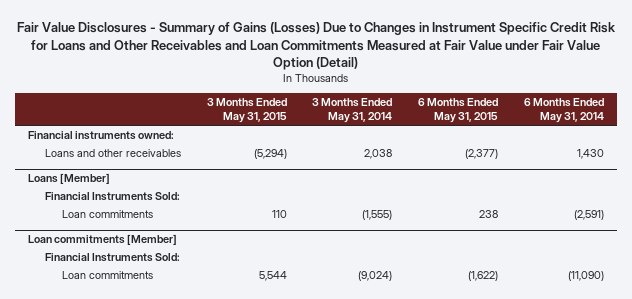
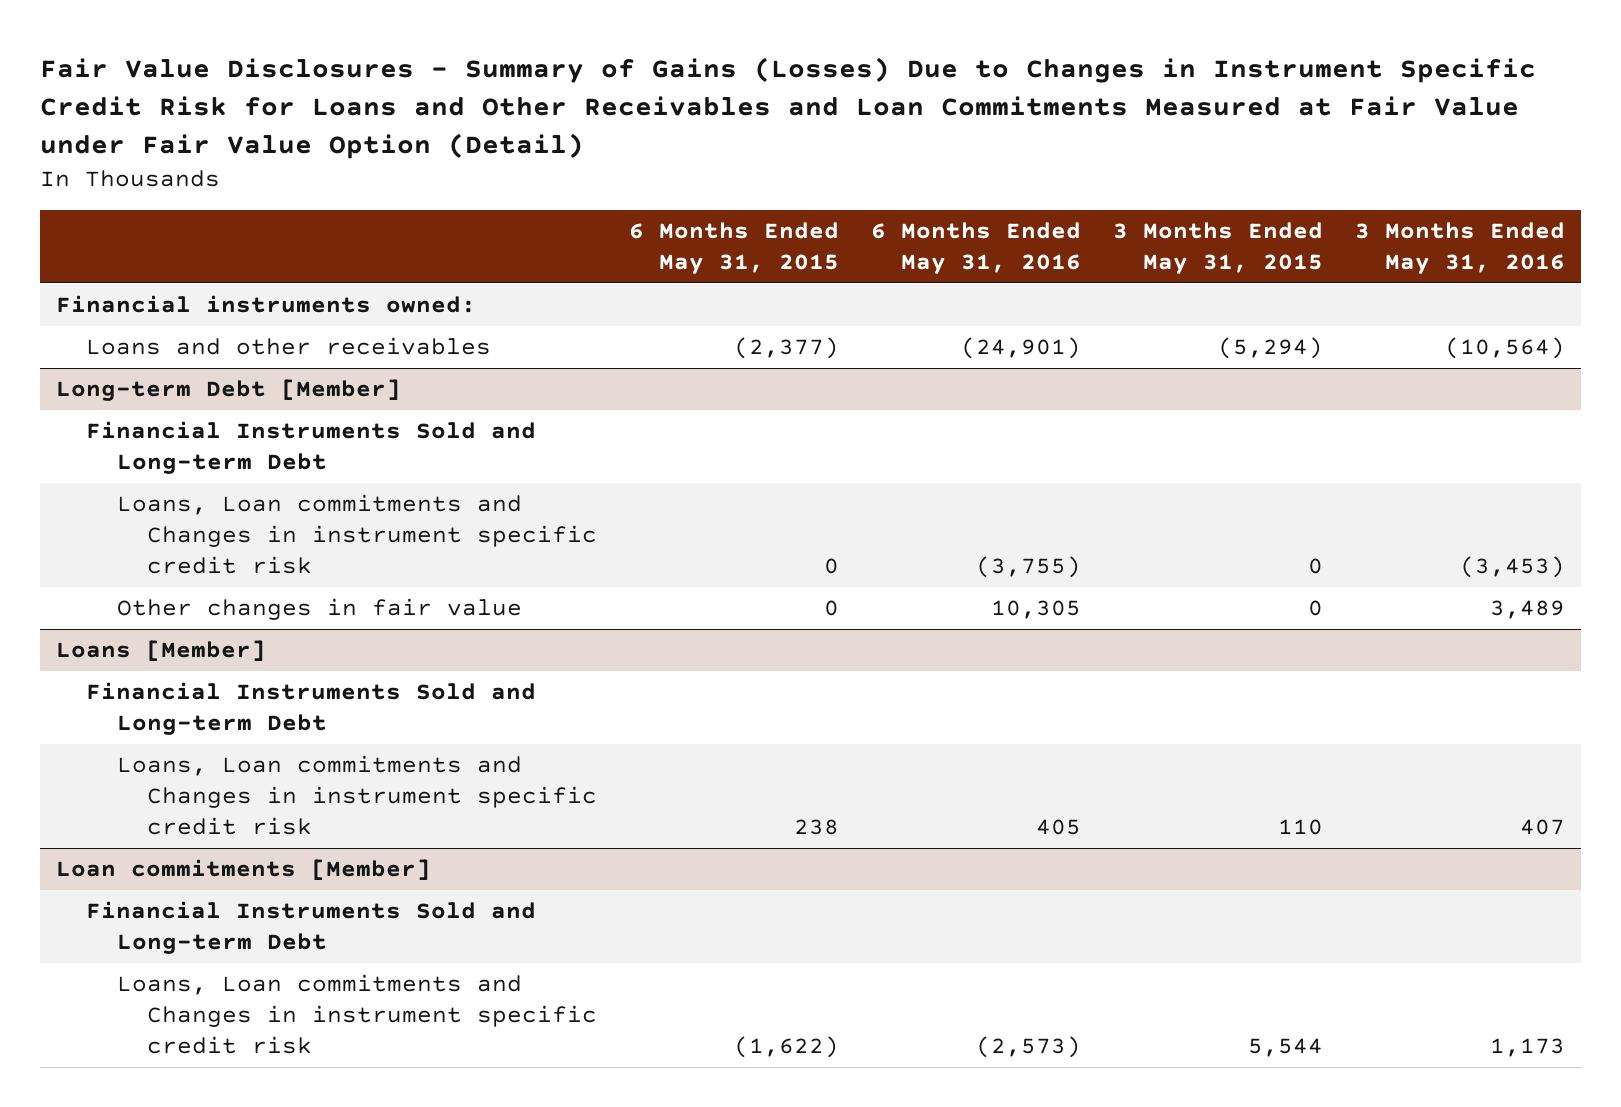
- | 3 Months Ended May 31, 2015 | 3 Months Ended May 31, 2014 | 6 Months Ended May 31, 2015 | 6 Months Ended May 31, 2014
+ | 6 Months Ended May 31, 2015 | 6 Months Ended May 31, 2016 | 3 Months Ended May 31, 2015 | 3 Months Ended May 31, 2016
+ Long-term Debt [Member]
+ Financial Instruments Sold and Long-term Debt
+ Loans, Loan commitments and Changes in instrument specific credit risk | 0 | (3,755) | 0 | (3,453)
+ Other changes in fair value | 0 | 10,305 | 0 | 3,489
@ Loans [Member]
- Financial Instruments Sold:
- Loan commitments | 110 | (1,555) | 238 | (2,591)
+ Financial Instruments Sold and Long-term Debt
+ Loans, Loan commitments and Changes in instrument specific credit risk | 238 | 405 | 110 | 407
@ Loan commitments [Member]
- Financial Instruments Sold:
- Loan commitments | 5,544 | (9,024) | (1,622) | (11,090)
+ Financial Instruments Sold and Long-term Debt
+ Loans, Loan commitments and Changes in instrument specific credit risk | (1,622) | (2,573) | 5,544 | 1,173

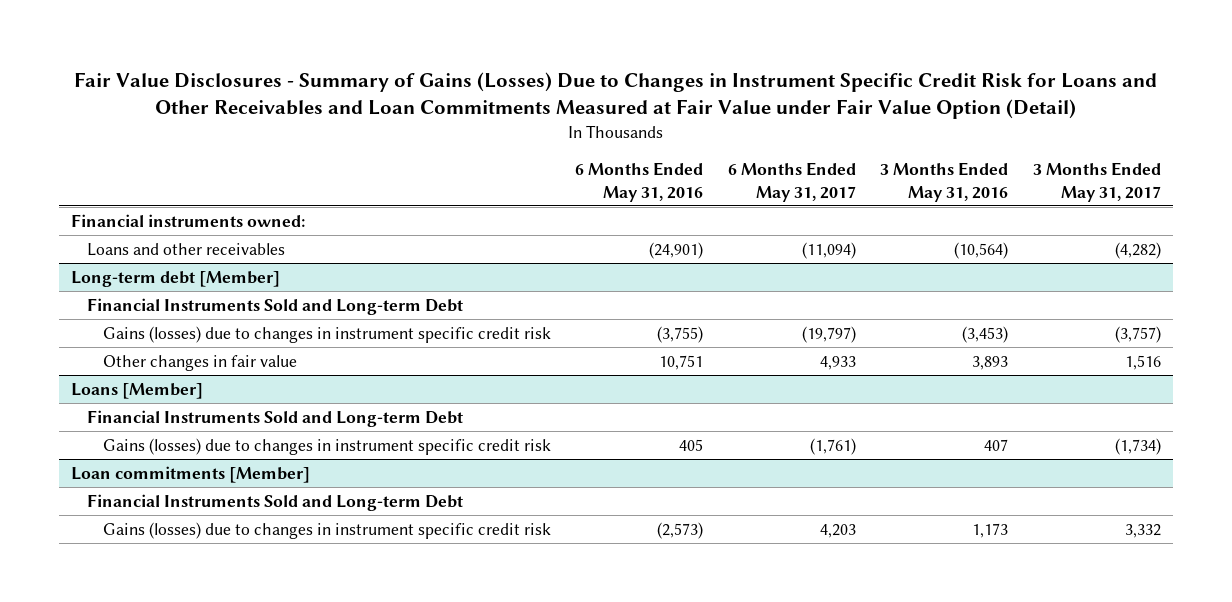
- | 6 Months Ended May 31, 2015 | 6 Months Ended May 31, 2016 | 3 Months Ended May 31, 2015 | 3 Months Ended May 31, 2016
+ | 6 Months Ended May 31, 2016 | 6 Months Ended May 31, 2017 | 3 Months Ended May 31, 2016 | 3 Months Ended May 31, 2017
- Long-term Debt [Member]
+ Long-term debt [Member]
- Loans, Loan commitments and Changes in instrument specific credit risk | 0 | (3,755) | 0 | (3,453)
- Other changes in fair value | 0 | 10,305 | 0 | 3,489
+ Gains (losses) due to changes in instrument specific credit risk | (3,755) | (19,797) | (3,453) | (3,757)
+ Other changes in fair value | 10,751 | 4,933 | 3,893 | 1,516
@ Loans [Member]
- Loans, Loan commitments and Changes in instrument specific credit risk | 238 | 405 | 110 | 407
+ Gains (losses) due to changes in instrument specific credit risk | 405 | (1,761) | 407 | (1,734)
@ Loan commitments [Member]
- Loans, Loan commitments and Changes in instrument specific credit risk | (1,622) | (2,573) | 5,544 | 1,173
+ Gains (losses) due to changes in instrument specific credit risk | (2,573) | 4,203 | 1,173 | 3,332

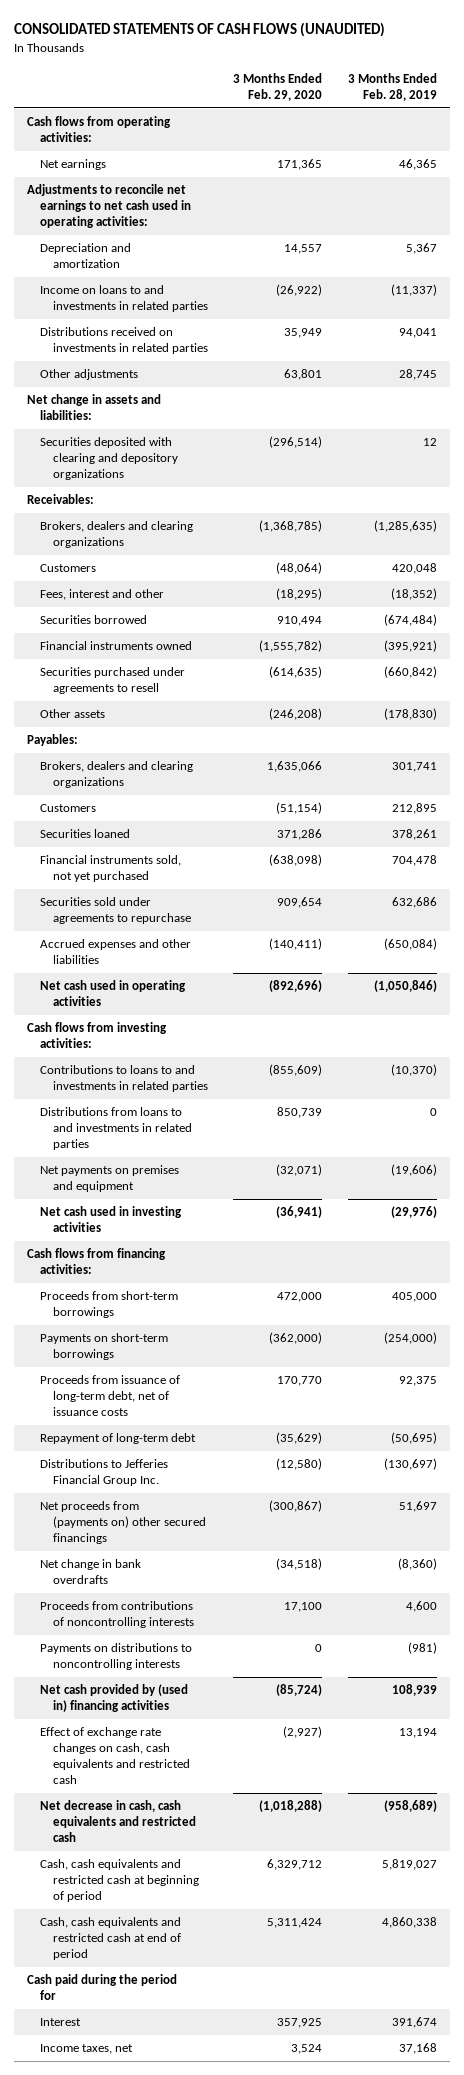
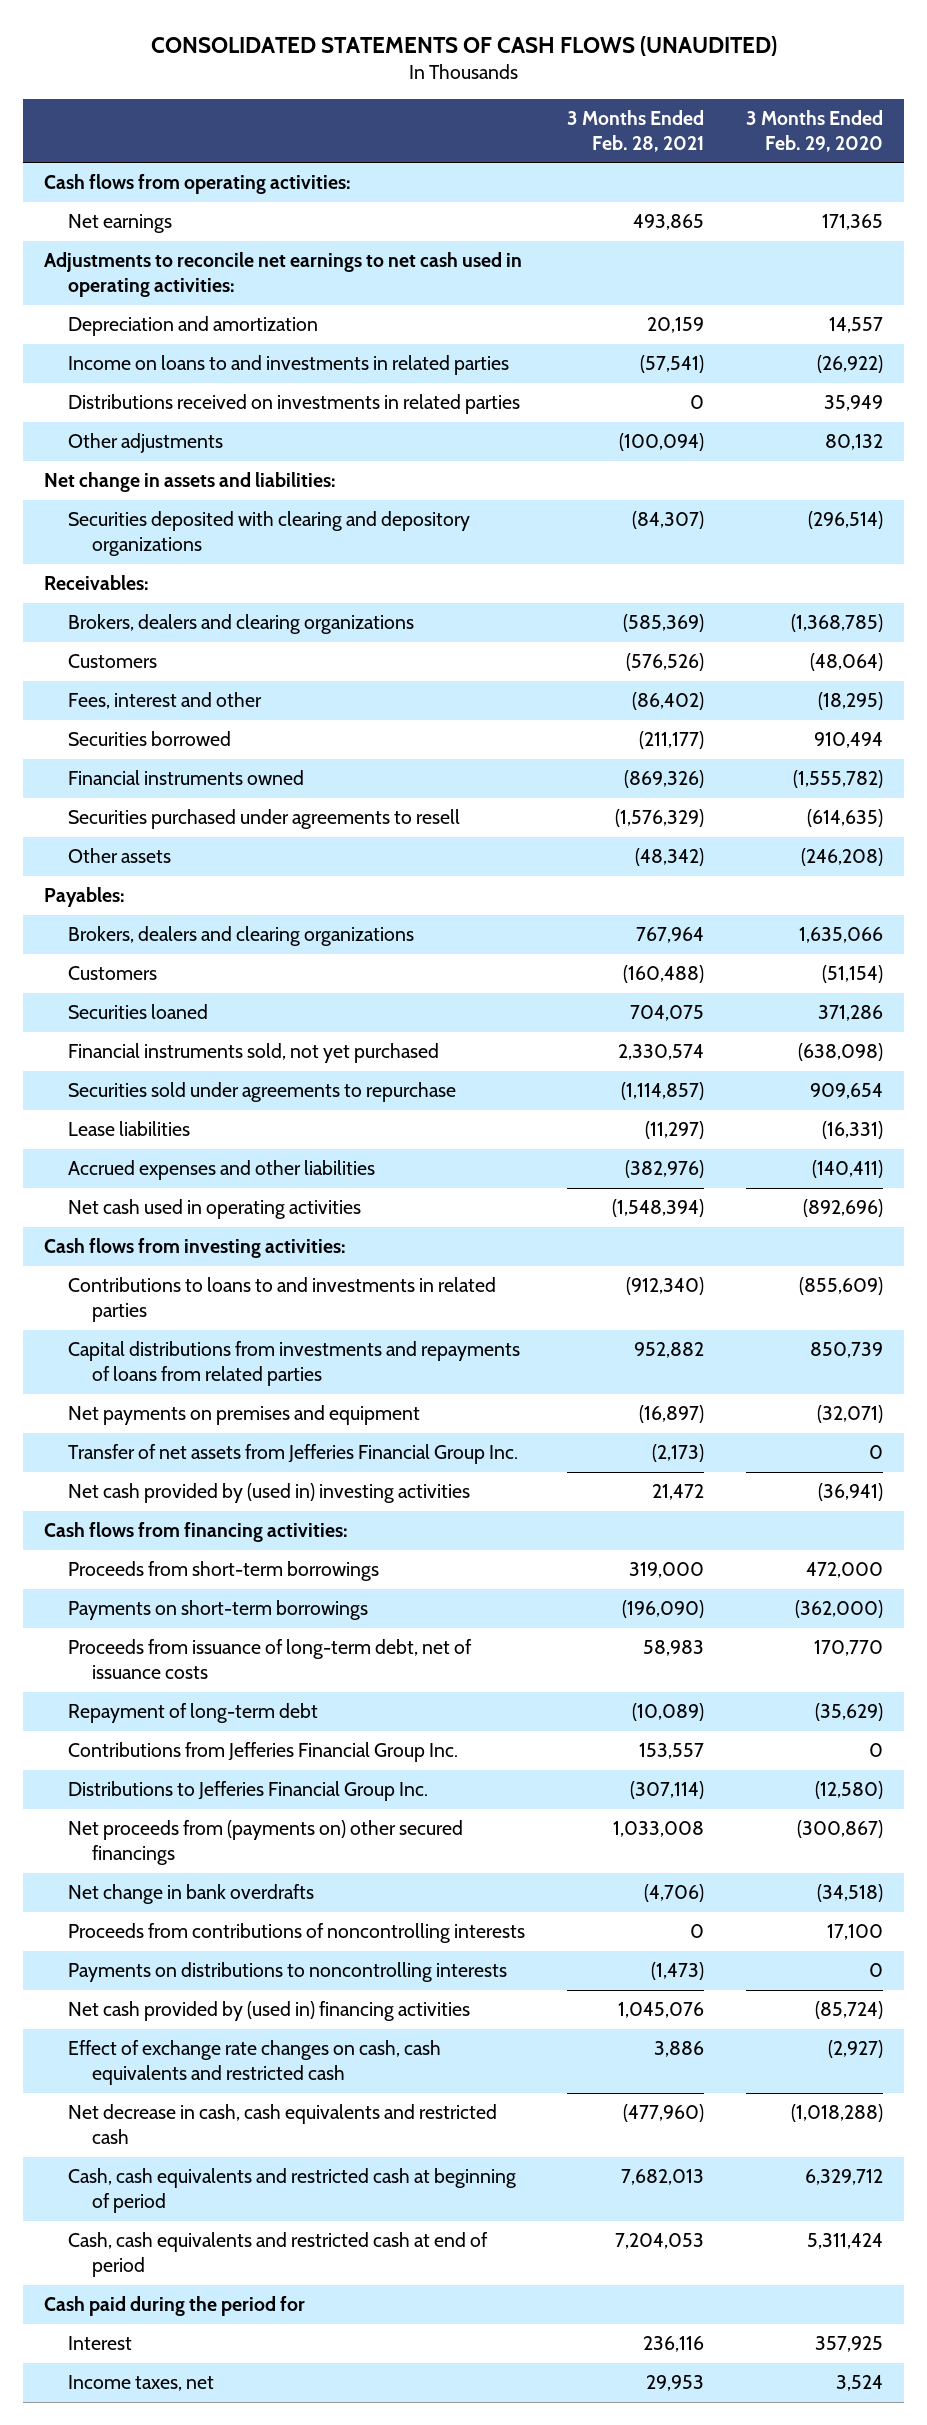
- | 3 Months Ended Feb. 29, 2020 | 3 Months Ended Feb. 28, 2019
+ | 3 Months Ended Feb. 28, 2021 | 3 Months Ended Feb. 29, 2020
- Other adjustments | 63,801 | 28,745
+ Other adjustments | (100,094) | 80,132
+ Lease liabilities | (11,297) | (16,331)
- Distributions from loans to and investments in related parties | 850,739 | 0
+ Capital distributions from investments and repayments of loans from related parties | 952,882 | 850,739
- Net cash used in investing activities | (36,941) | (29,976)
+ Transfer of net assets from Jefferies Financial Group Inc. | (2,173) | 0
+ Net cash provided by (used in) investing activities | 21,472 | (36,941)
+ Contributions from Jefferies Financial Group Inc. | 153,557 | 0

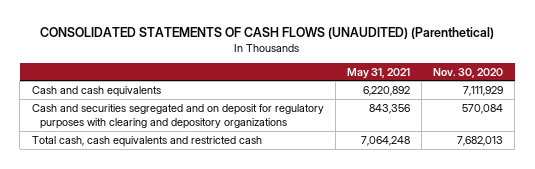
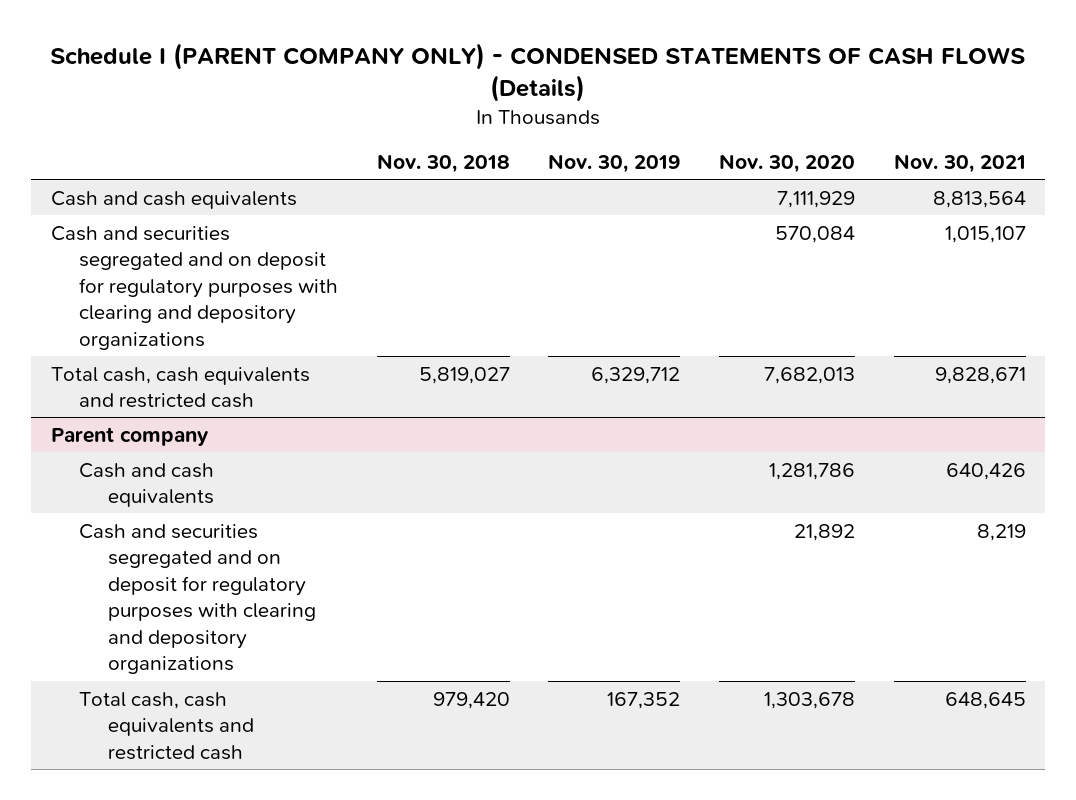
- CONSOLIDATED STATEMENTS OF CASH FLOWS (UNAUDITED) (Parenthetical)
+ Schedule I (PARENT COMPANY ONLY) - CONDENSED STATEMENTS OF CASH FLOWS (Details)
- | May 31, 2021 | Nov. 30, 2020
+ | Nov. 30, 2018 | Nov. 30, 2019 | Nov. 30, 2020 | Nov. 30, 2021
+ Parent company
+ Cash and cash equivalents | | | 1,281,786 | 640,426
+ Cash and securities segregated and on deposit for regulatory purposes with clearing and depository organizations | | | 21,892 | 8,219
+ Total cash, cash equivalents and restricted cash | 979,420 | 167,352 | 1,303,678 | 648,645

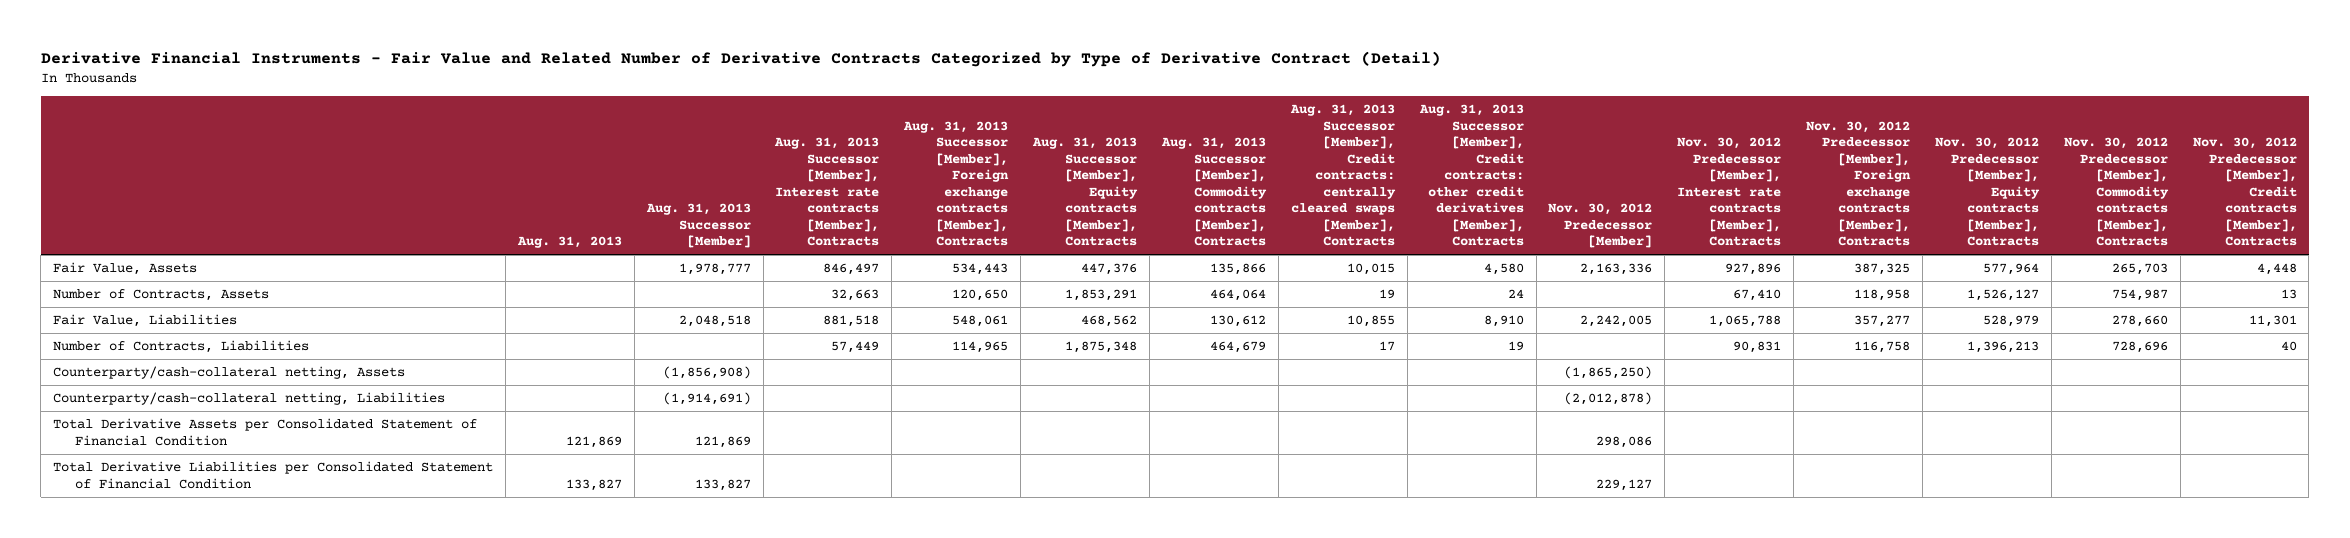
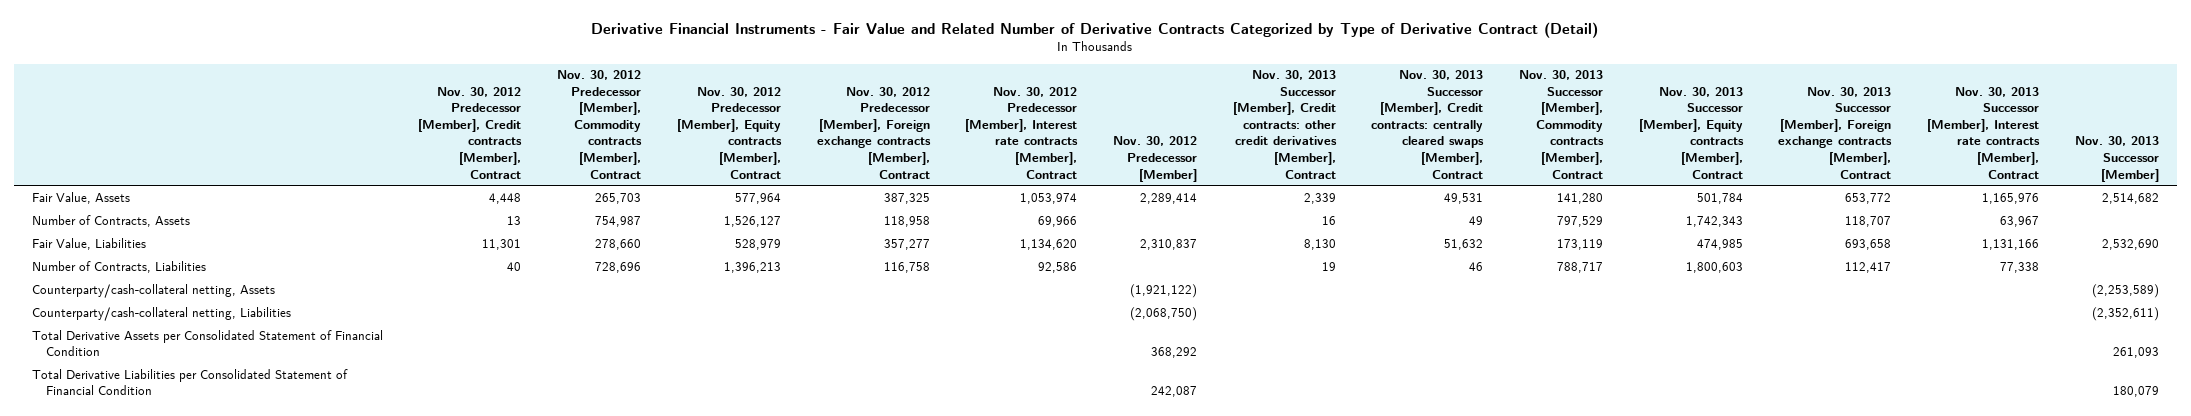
- | Aug. 31, 2013 | Aug. 31, 2013 Successor [Member] | Aug. 31, 2013 Successor [Member], Interest rate contracts [Member], Contracts | Aug. 31, 2013 Successor [Member], Foreign exchange contracts [Member], Contracts | Aug. 31, 2013 Successor [Member], Equity contracts [Member], Contracts | Aug. 31, 2013 Successor [Member], Commodity contracts [Member], Contracts | Aug. 31, 2013 Successor [Member], Credit contracts: centrally cleared swaps [Member], Contracts | Aug. 31, 2013 Successor [Member], Credit contracts: other credit derivatives [Member], Contracts | Nov. 30, 2012 Predecessor [Member] | Nov. 30, 2012 Predecessor [Member], Interest rate contracts [Member], Contracts | Nov. 30, 2012 Predecessor [Member], Foreign exchange contracts [Member], Contracts | Nov. 30, 2012 Predecessor [Member], Equity contracts [Member], Contracts | Nov. 30, 2012 Predecessor [Member], Commodity contracts [Member], Contracts | Nov. 30, 2012 Predecessor [Member], Credit contracts [Member], Contracts
+ | Nov. 30, 2012 Predecessor [Member], Credit contracts [Member], Contract | Nov. 30, 2012 Predecessor [Member], Commodity contracts [Member], Contract | Nov. 30, 2012 Predecessor [Member], Equity contracts [Member], Contract | Nov. 30, 2012 Predecessor [Member], Foreign exchange contracts [Member], Contract | Nov. 30, 2012 Predecessor [Member], Interest rate contracts [Member], Contract | Nov. 30, 2012 Predecessor [Member] | Nov. 30, 2013 Successor [Member], Credit contracts: other credit derivatives [Member], Contract | Nov. 30, 2013 Successor [Member], Credit contracts: centrally cleared swaps [Member], Contract | Nov. 30, 2013 Successor [Member], Commodity contracts [Member], Contract | Nov. 30, 2013 Successor [Member], Equity contracts [Member], Contract | Nov. 30, 2013 Successor [Member], Foreign exchange contracts [Member], Contract | Nov. 30, 2013 Successor [Member], Interest rate contracts [Member], Contract | Nov. 30, 2013 Successor [Member]
- Fair Value, Assets | | 1,978,777 | 846,497 | 534,443 | 447,376 | 135,866 | 10,015 | 4,580 | 2,163,336 | 927,896 | 387,325 | 577,964 | 265,703 | 4,448
+ Fair Value, Assets | 4,448 | 265,703 | 577,964 | 387,325 | 1,053,974 | 2,289,414 | 2,339 | 49,531 | 141,280 | 501,784 | 653,772 | 1,165,976 | 2,514,682
- Fair Value, Liabilities | | 2,048,518 | 881,518 | 548,061 | 468,562 | 130,612 | 10,855 | 8,910 | 2,242,005 | 1,065,788 | 357,277 | 528,979 | 278,660 | 11,301
+ Fair Value, Liabilities | 11,301 | 278,660 | 528,979 | 357,277 | 1,134,620 | 2,310,837 | 8,130 | 51,632 | 173,119 | 474,985 | 693,658 | 1,131,166 | 2,532,690
- Counterparty/cash-collateral netting, Assets | | (1,856,908) | | | | | | | (1,865,250) | | | | |
- Counterparty/cash-collateral netting, Liabilities | | (1,914,691) | | | | | | | (2,012,878) | | | | |
- Total Derivative Assets per Consolidated Statement of Financial Condition | 121,869 | 121,869 | | | | | | | 298,086 | | | | |
- Total Derivative Liabilities per Consolidated Statement of Financial Condition | 133,827 | 133,827 | | | | | | | 229,127 | | | | |
+ Counterparty/cash-collateral netting, Assets | | | | | | (1,921,122) | | | | | | | (2,253,589)
+ Counterparty/cash-collateral netting, Liabilities | | | | | | (2,068,750) | | | | | | | (2,352,611)
+ Total Derivative Assets per Consolidated Statement of Financial Condition | | | | | | 368,292 | | | | | | | 261,093
+ Total Derivative Liabilities per Consolidated Statement of Financial Condition | | | | | | 242,087 | | | | | | | 180,079

